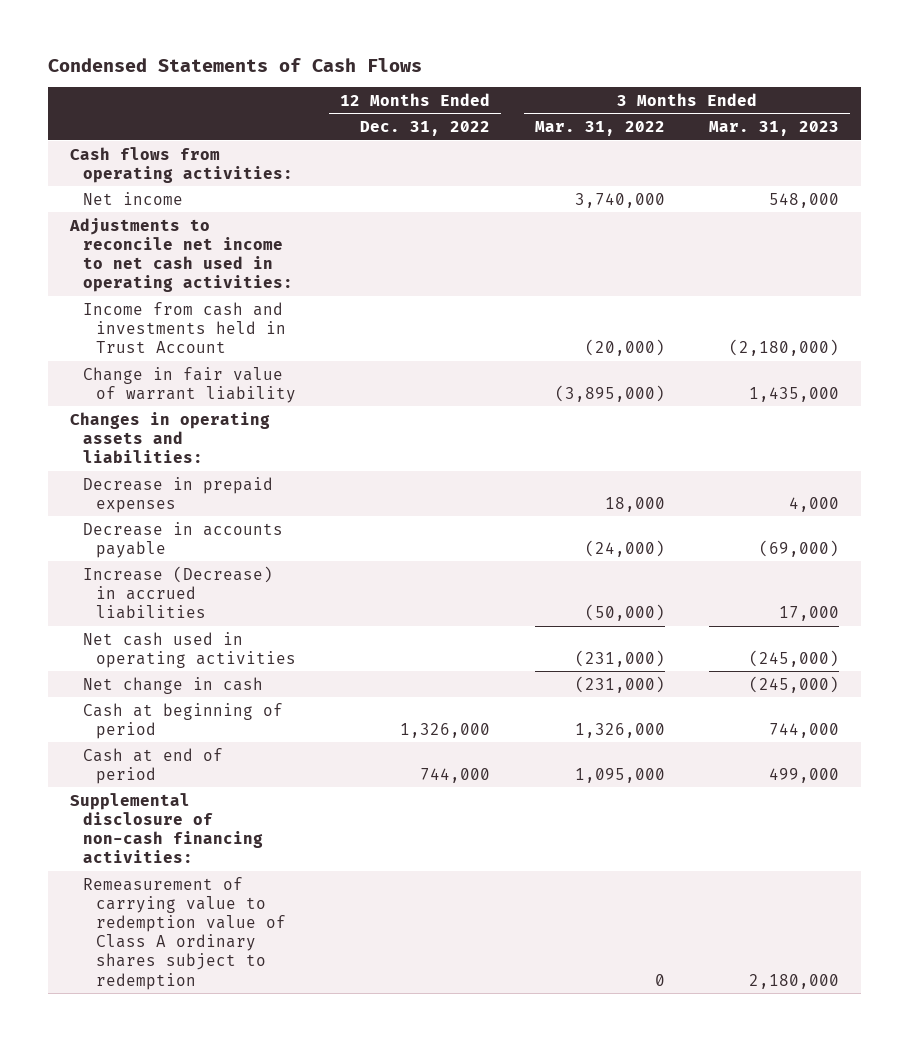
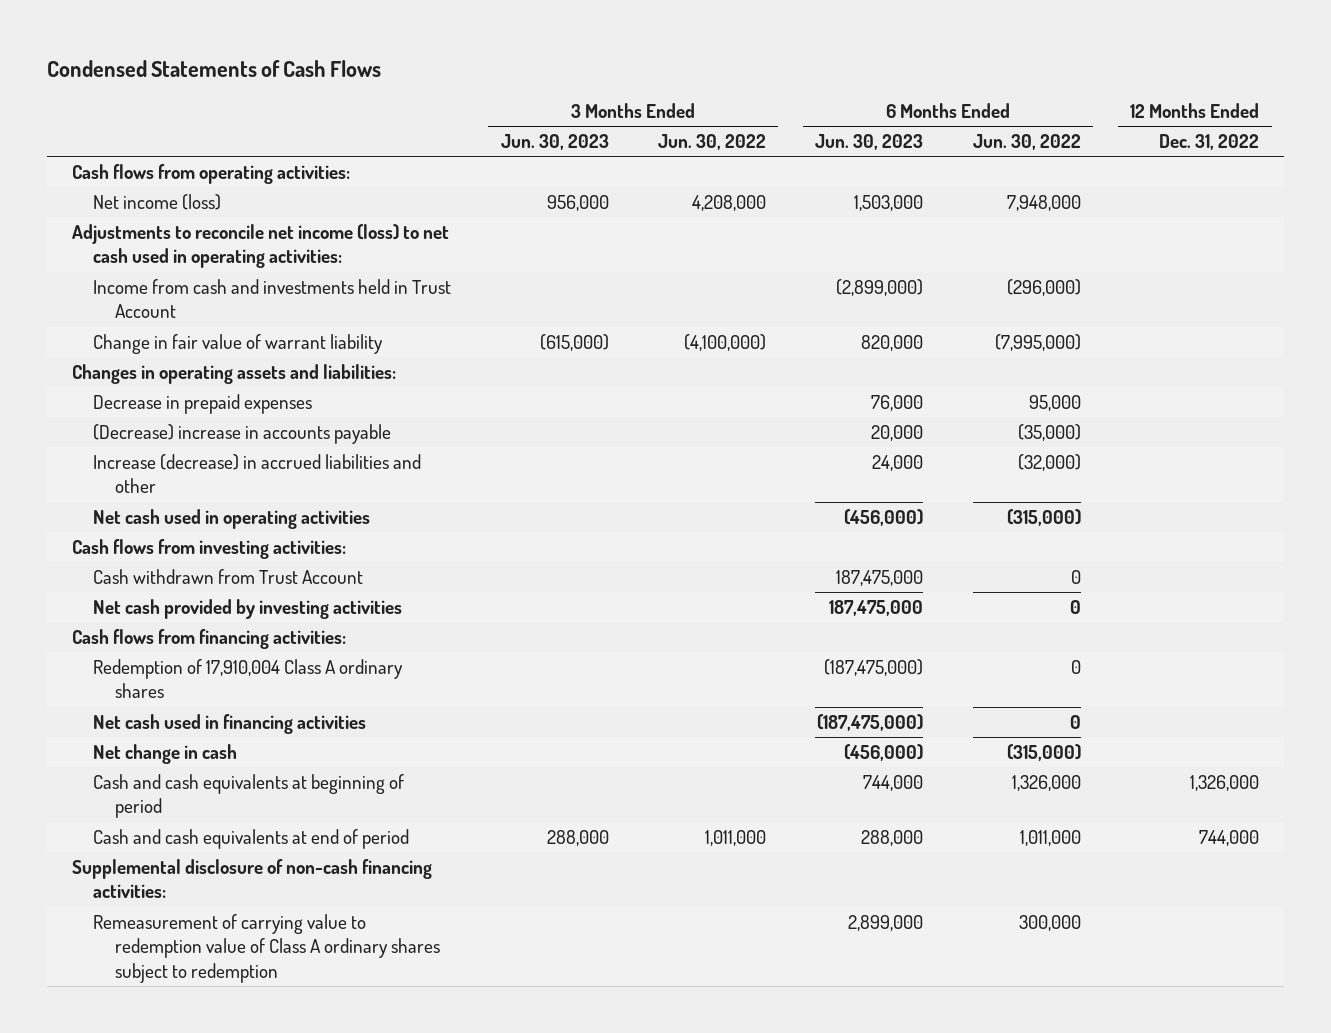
- | 12 Months Ended Dec. 31, 2022 | 3 Months Ended Mar. 31, 2022 | 3 Months Ended Mar. 31, 2023
+ | 3 Months Ended Jun. 30, 2023 | 3 Months Ended Jun. 30, 2022 | 6 Months Ended Jun. 30, 2023 | 6 Months Ended Jun. 30, 2022 | 12 Months Ended Dec. 31, 2022
- Net income | | 3,740,000 | 548,000
- Adjustments to reconcile net income to net cash used in operating activities:
+ Net income (loss) | 956,000 | 4,208,000 | 1,503,000 | 7,948,000 |
+ Adjustments to reconcile net income (loss) to net cash used in operating activities:
- Decrease in accounts payable | | (24,000) | (69,000)
- Increase (Decrease) in accrued liabilities | | (50,000) | 17,000
+ (Decrease) increase in accounts payable | | | 20,000 | (35,000) |
+ Increase (decrease) in accrued liabilities and other | | | 24,000 | (32,000) |
+ Cash flows from investing activities:
+ Cash withdrawn from Trust Account | | | 187,475,000 | 0 |
+ Net cash provided by investing activities | | | 187,475,000 | 0 |
+ Cash flows from financing activities:
+ Redemption of 17,910,004 Class A ordinary shares | | | (187,475,000) | 0 |
+ Net cash used in financing activities | | | (187,475,000) | 0 |
- Cash at beginning of period | 1,326,000 | 1,326,000 | 744,000
- Cash at end of period | 744,000 | 1,095,000 | 499,000
+ Cash and cash equivalents at beginning of period | | | 744,000 | 1,326,000 | 1,326,000
+ Cash and cash equivalents at end of period | 288,000 | 1,011,000 | 288,000 | 1,011,000 | 744,000

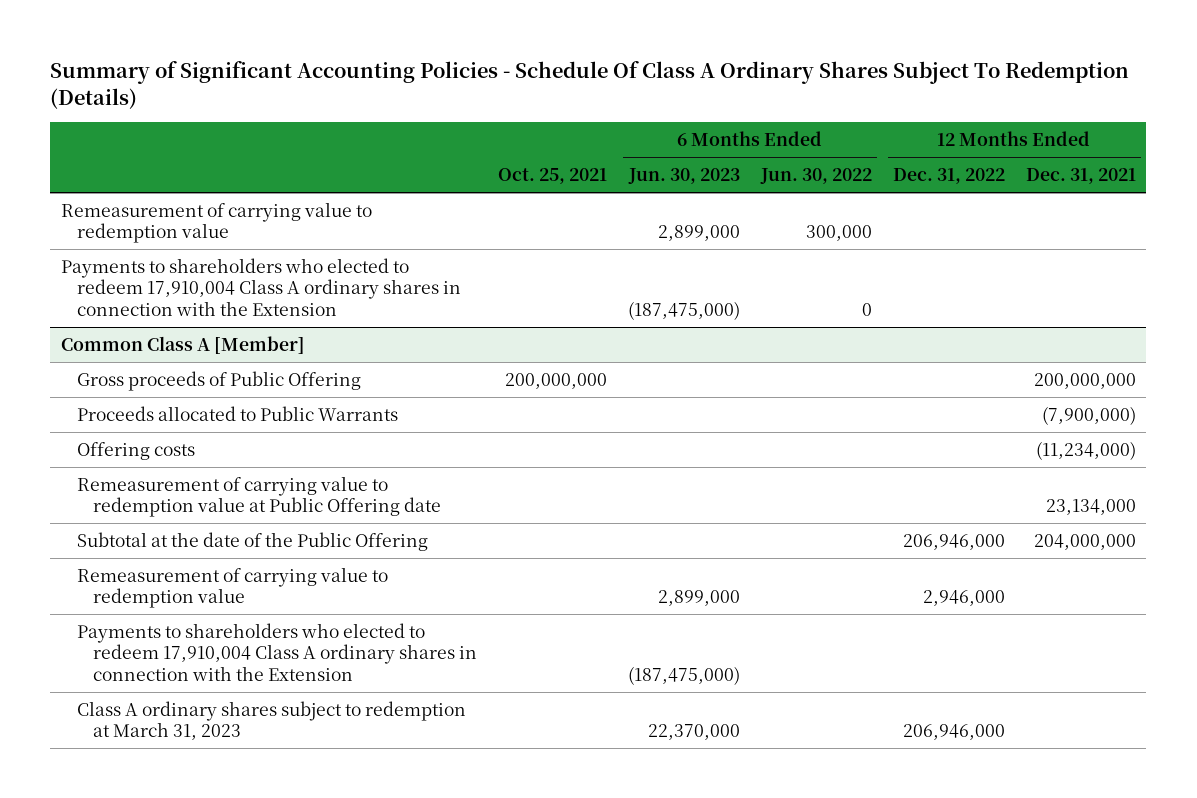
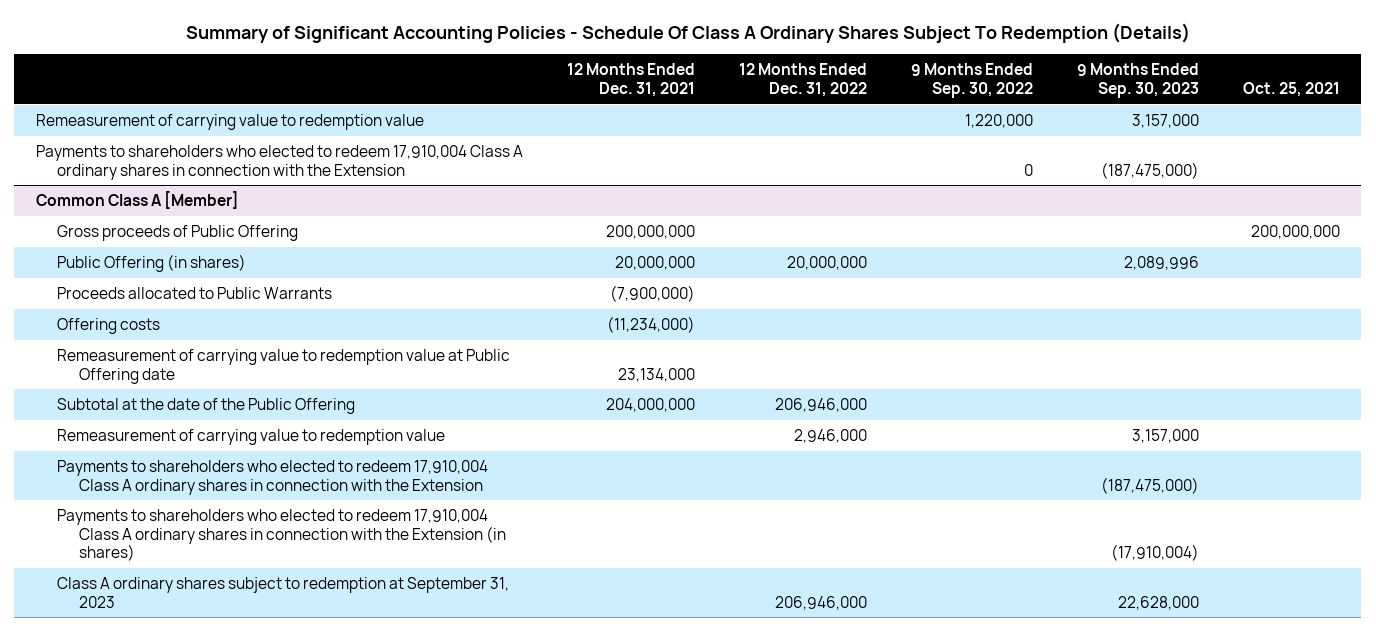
- | Oct. 25, 2021 | 6 Months Ended Jun. 30, 2023 | 6 Months Ended Jun. 30, 2022 | 12 Months Ended Dec. 31, 2022 | 12 Months Ended Dec. 31, 2021
+ | 12 Months Ended Dec. 31, 2021 | 12 Months Ended Dec. 31, 2022 | 9 Months Ended Sep. 30, 2022 | 9 Months Ended Sep. 30, 2023 | Oct. 25, 2021
@ Common Class A [Member]
+ Public Offering (in shares) | 20,000,000 | 20,000,000 | | 2,089,996 |
- Class A ordinary shares subject to redemption at March 31, 2023 | | 22,370,000 | | 206,946,000 |
+ Payments to shareholders who elected to redeem 17,910,004 Class A ordinary shares in connection with the Extension (in shares) | | | | (17,910,004) |
+ Class A ordinary shares subject to redemption at September 31, 2023 | | 206,946,000 | | 22,628,000 |

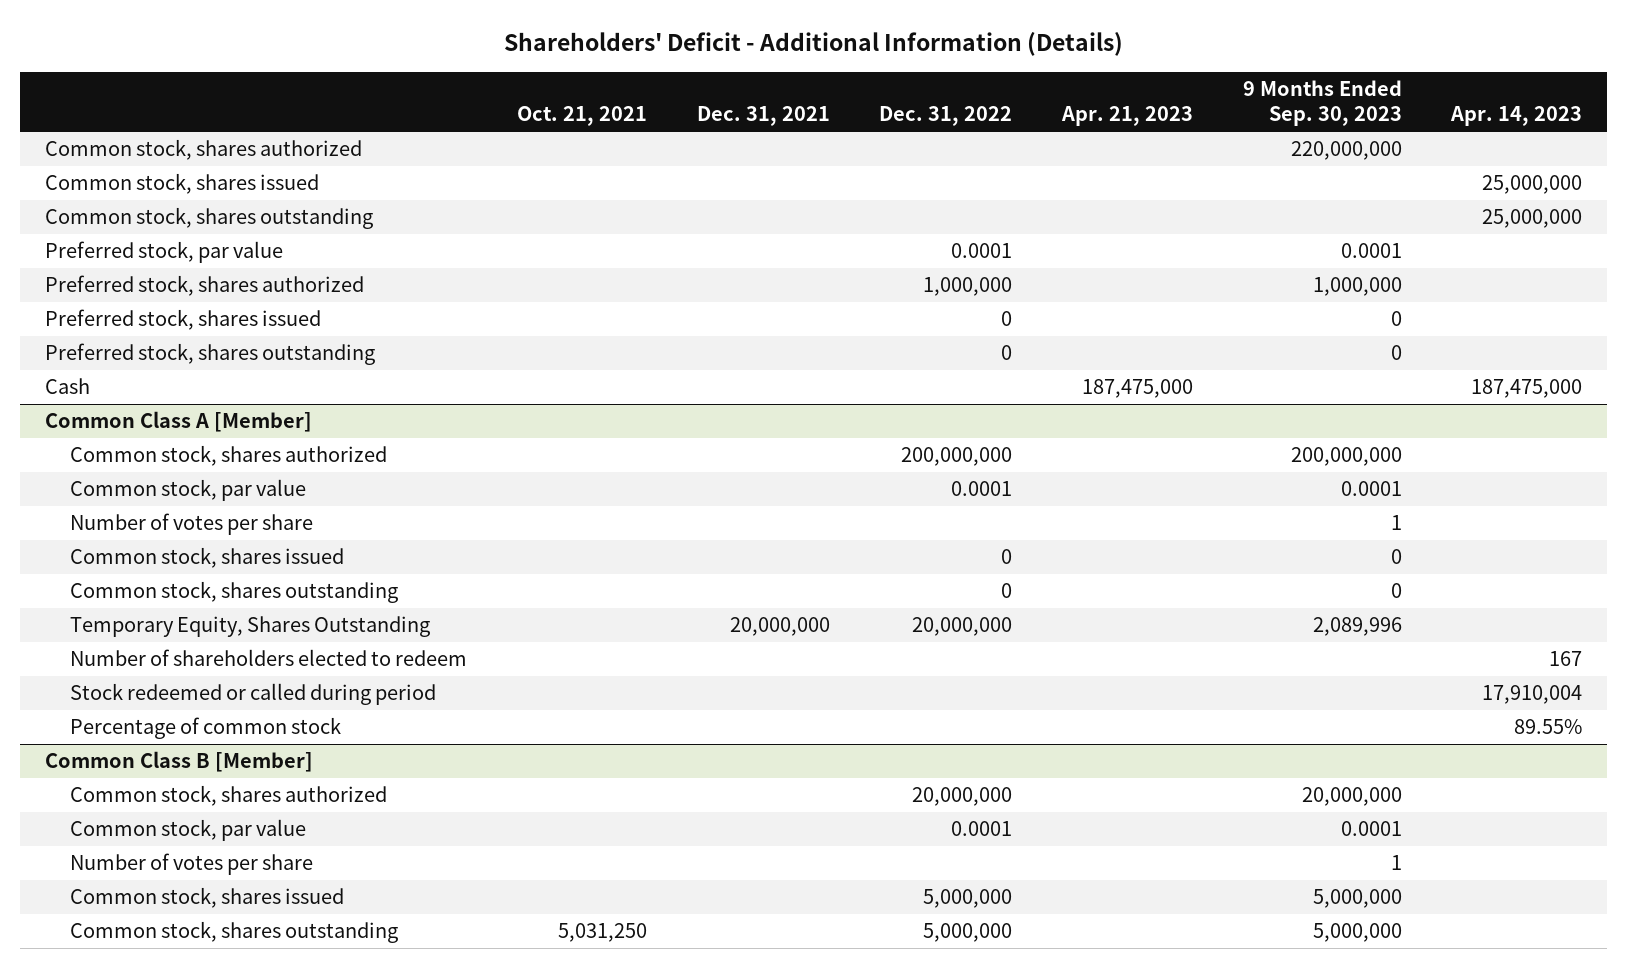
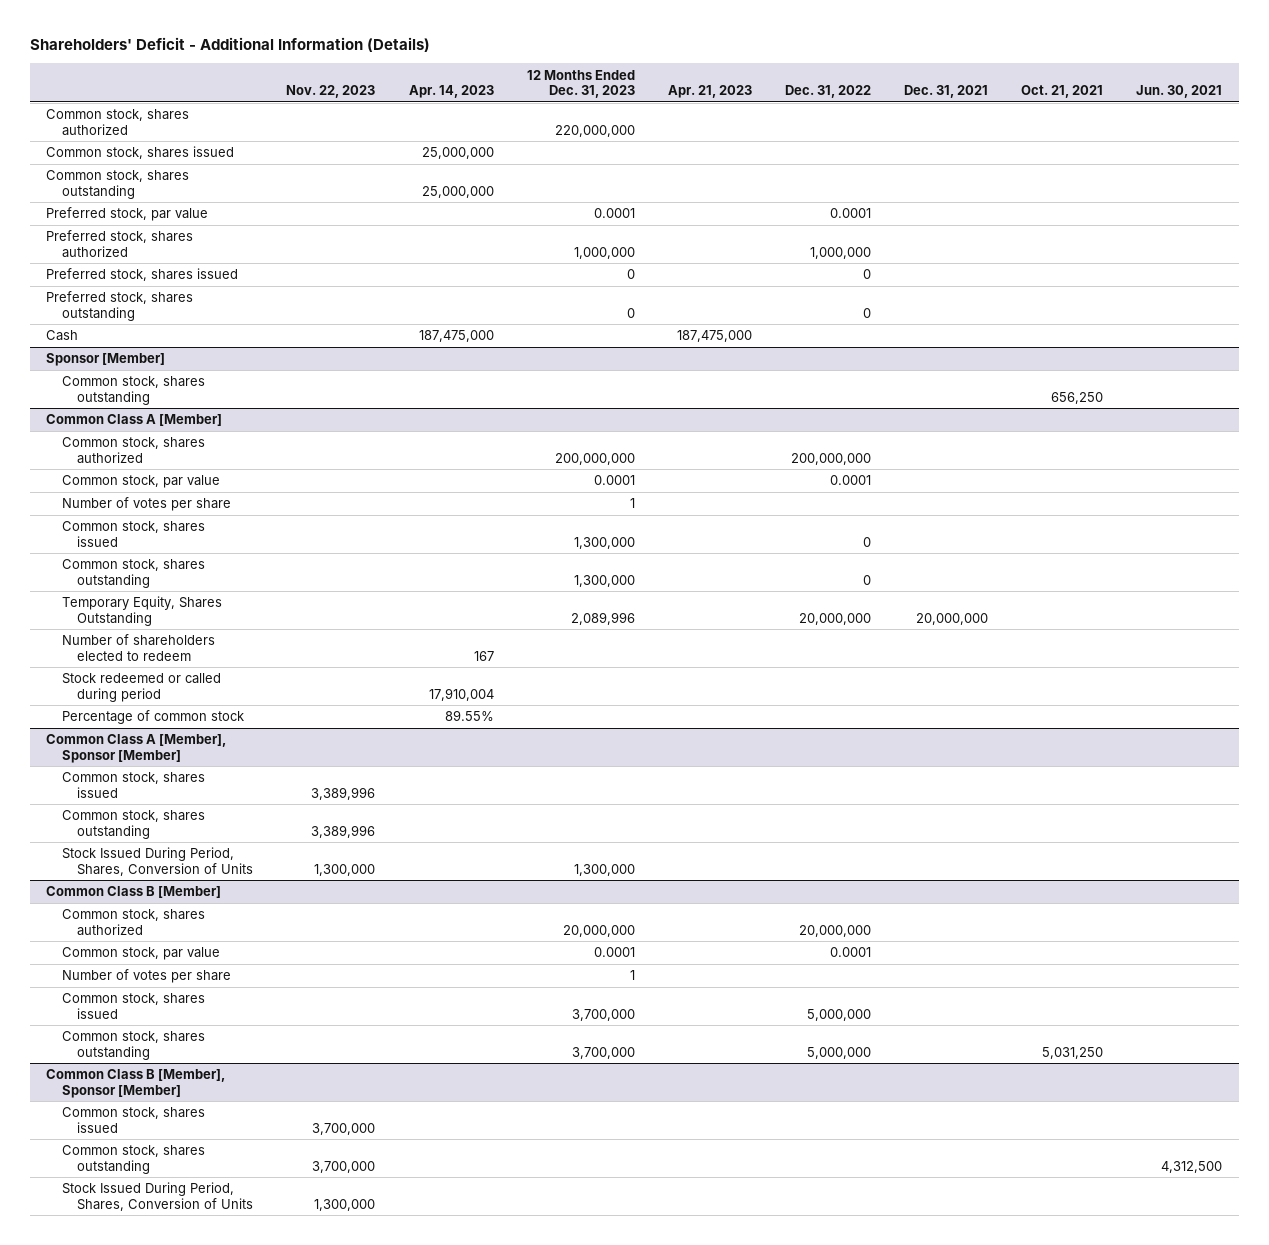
- | Oct. 21, 2021 | Dec. 31, 2021 | Dec. 31, 2022 | Apr. 21, 2023 | 9 Months Ended Sep. 30, 2023 | Apr. 14, 2023
+ | Nov. 22, 2023 | Apr. 14, 2023 | 12 Months Ended Dec. 31, 2023 | Apr. 21, 2023 | Dec. 31, 2022 | Dec. 31, 2021 | Oct. 21, 2021 | Jun. 30, 2021
+ Sponsor [Member]
+ Common stock, shares outstanding | | | | | | | 656,250 |
+ Common Class A [Member], Sponsor [Member]
+ Common stock, shares issued | 3,389,996 | | | | | | |
+ Common stock, shares outstanding | 3,389,996 | | | | | | |
+ Stock Issued During Period, Shares, Conversion of Units | 1,300,000 | | 1,300,000 | | | | |
+ Common Class B [Member], Sponsor [Member]
+ Common stock, shares issued | 3,700,000 | | | | | | |
+ Common stock, shares outstanding | 3,700,000 | | | | | | | 4,312,500
+ Stock Issued During Period, Shares, Conversion of Units | 1,300,000 | | | | | | |

